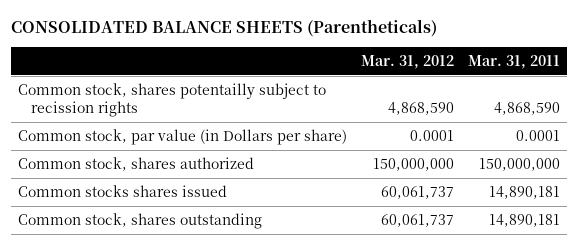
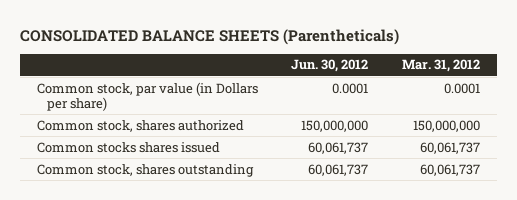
- | Mar. 31, 2012 | Mar. 31, 2011
+ | Jun. 30, 2012 | Mar. 31, 2012
- Common stock, shares potentailly subject to recission rights | 4,868,590 | 4,868,590

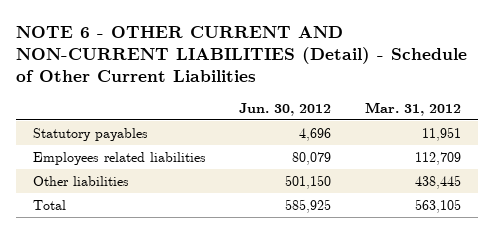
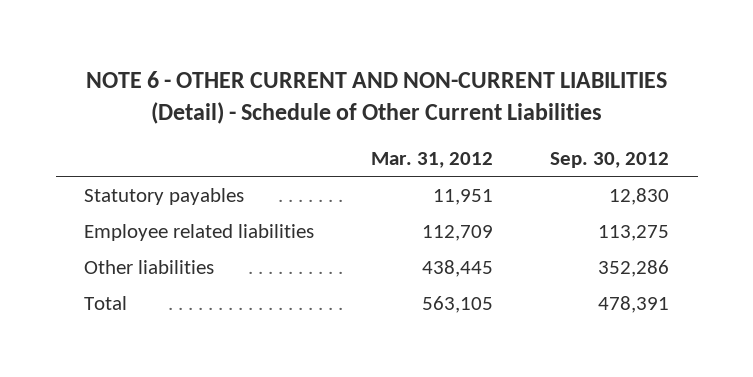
- | Jun. 30, 2012 | Mar. 31, 2012
+ | Mar. 31, 2012 | Sep. 30, 2012
- Employees related liabilities | 80,079 | 112,709
+ Employee related liabilities | 112,709 | 113,275

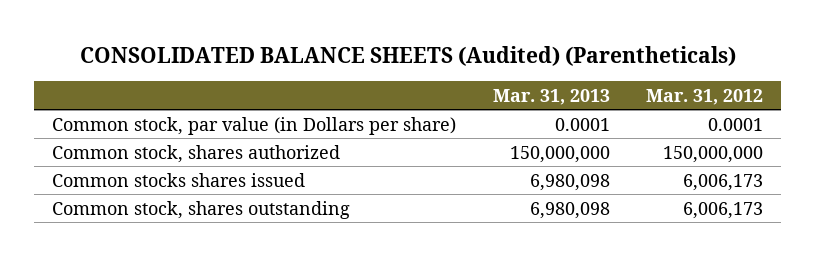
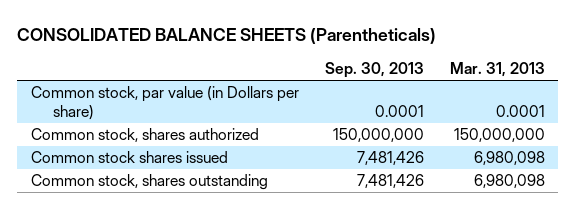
- CONSOLIDATED BALANCE SHEETS (Audited) (Parentheticals)
+ CONSOLIDATED BALANCE SHEETS (Parentheticals)
- | Mar. 31, 2013 | Mar. 31, 2012
+ | Sep. 30, 2013 | Mar. 31, 2013
- Common stocks shares issued | 6,980,098 | 6,006,173
+ Common stock shares issued | 7,481,426 | 6,980,098

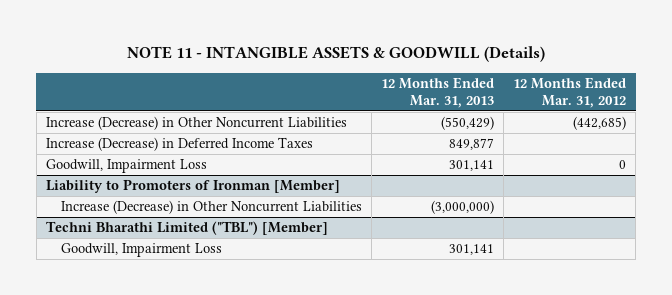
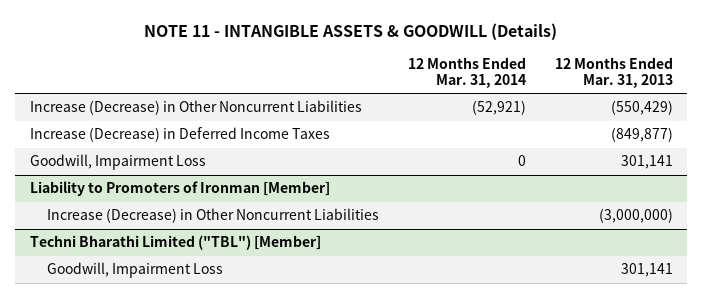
- | 12 Months Ended Mar. 31, 2013 | 12 Months Ended Mar. 31, 2012
+ | 12 Months Ended Mar. 31, 2014 | 12 Months Ended Mar. 31, 2013
- Increase (Decrease) in Deferred Income Taxes | 849,877 |
+ Increase (Decrease) in Deferred Income Taxes | | (849,877)

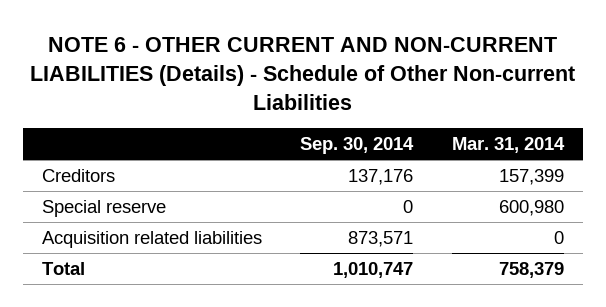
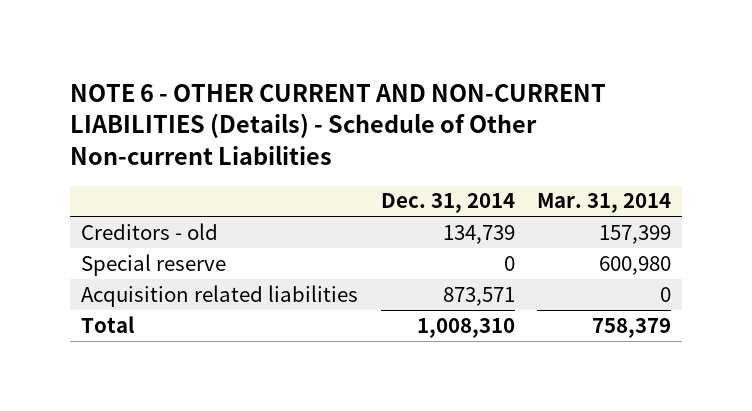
- | Sep. 30, 2014 | Mar. 31, 2014
+ | Dec. 31, 2014 | Mar. 31, 2014
- Creditors | 137,176 | 157,399
+ Creditors - old | 134,739 | 157,399

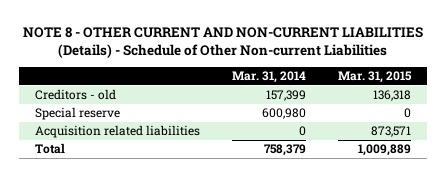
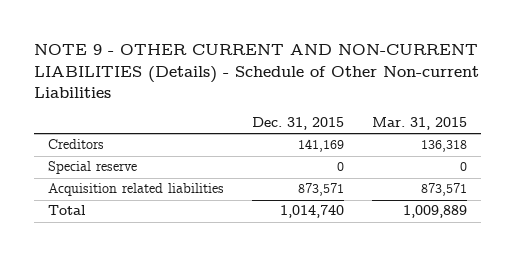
- NOTE 8 - OTHER CURRENT AND NON-CURRENT LIABILITIES (Details) - Schedule of Other Non-current Liabilities
+ NOTE 9 - OTHER CURRENT AND NON-CURRENT LIABILITIES (Details) - Schedule of Other Non-current Liabilities
- | Mar. 31, 2014 | Mar. 31, 2015
+ | Dec. 31, 2015 | Mar. 31, 2015
- Creditors - old | 157,399 | 136,318
+ Creditors | 141,169 | 136,318

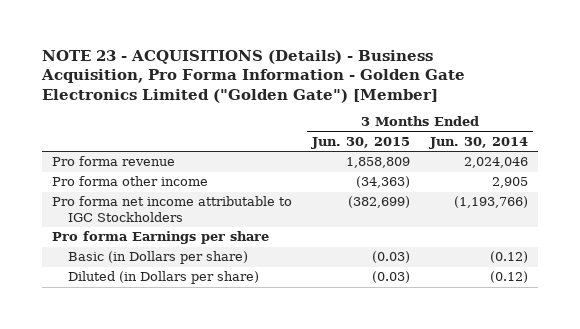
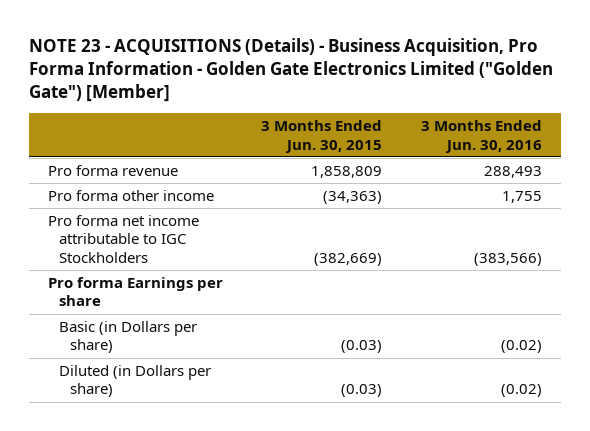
- | 3 Months Ended Jun. 30, 2015 | 3 Months Ended Jun. 30, 2014
+ | 3 Months Ended Jun. 30, 2015 | 3 Months Ended Jun. 30, 2016
- Pro forma net income attributable to IGC Stockholders | (382,699) | (1,193,766)
+ Pro forma net income attributable to IGC Stockholders | (382,669) | (383,566)

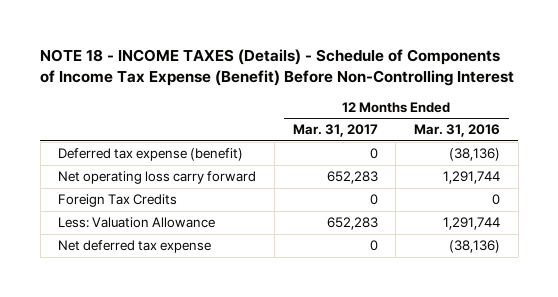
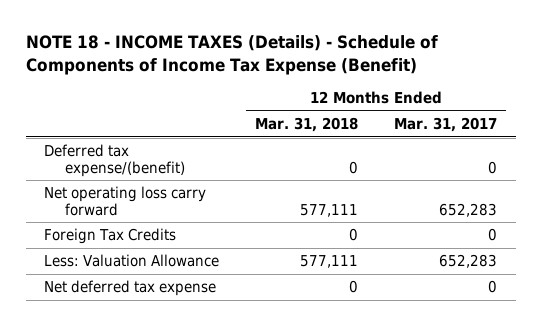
- NOTE 18 - INCOME TAXES (Details) - Schedule of Components of Income Tax Expense (Benefit) Before Non-Controlling Interest
+ NOTE 18 - INCOME TAXES (Details) - Schedule of Components of Income Tax Expense (Benefit)
- | 12 Months Ended Mar. 31, 2017 | 12 Months Ended Mar. 31, 2016
+ | 12 Months Ended Mar. 31, 2018 | 12 Months Ended Mar. 31, 2017
- Deferred tax expense (benefit) | 0 | (38,136)
+ Deferred tax expense/(benefit) | 0 | 0

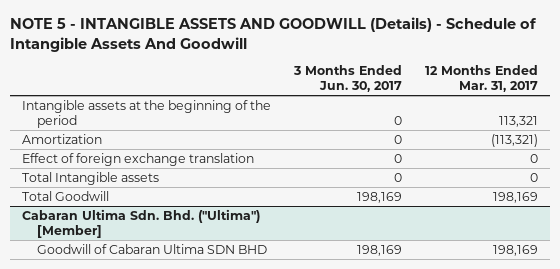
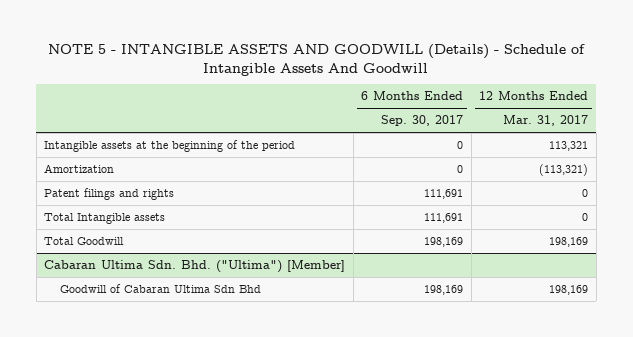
- | 3 Months Ended Jun. 30, 2017 | 12 Months Ended Mar. 31, 2017
+ | 6 Months Ended Sep. 30, 2017 | 12 Months Ended Mar. 31, 2017
- Effect of foreign exchange translation | 0 | 0
+ Patent filings and rights | 111,691 | 0
@ Cabaran Ultima Sdn. Bhd. ("Ultima") [Member]
- Goodwill of Cabaran Ultima SDN BHD | 198,169 | 198,169
+ Goodwill of Cabaran Ultima Sdn Bhd | 198,169 | 198,169

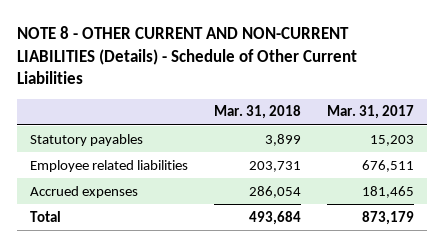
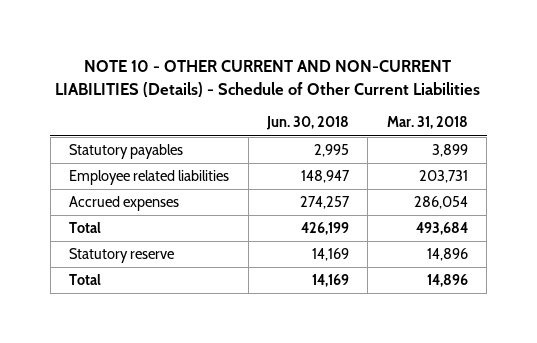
- NOTE 8 - OTHER CURRENT AND NON-CURRENT LIABILITIES (Details) - Schedule of Other Current Liabilities
+ NOTE 10 - OTHER CURRENT AND NON-CURRENT LIABILITIES (Details) - Schedule of Other Current Liabilities
- | Mar. 31, 2018 | Mar. 31, 2017
+ | Jun. 30, 2018 | Mar. 31, 2018
+ Statutory reserve | 14,169 | 14,896
+ Total | 14,169 | 14,896

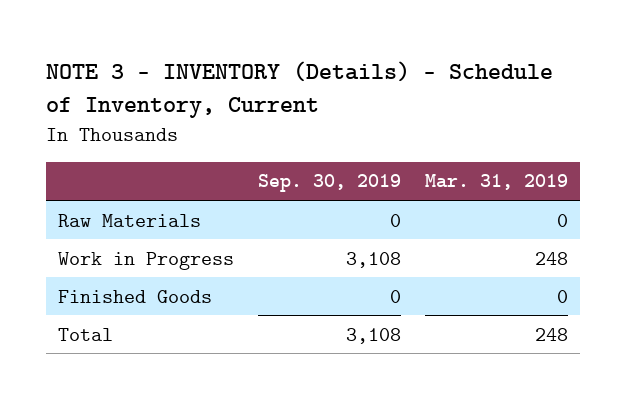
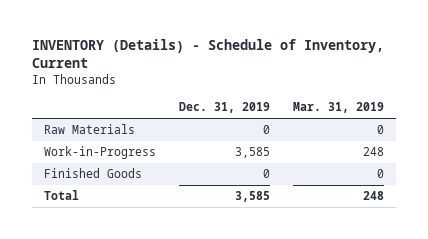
- NOTE 3 - INVENTORY (Details) - Schedule of Inventory, Current
+ INVENTORY (Details) - Schedule of Inventory, Current
- | Sep. 30, 2019 | Mar. 31, 2019
+ | Dec. 31, 2019 | Mar. 31, 2019
- Work in Progress | 3,108 | 248
+ Work-in-Progress | 3,585 | 248

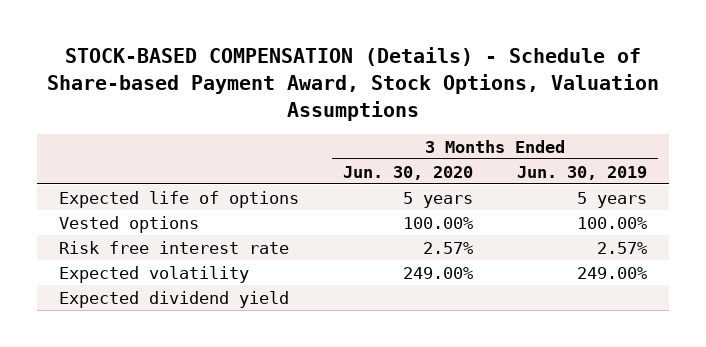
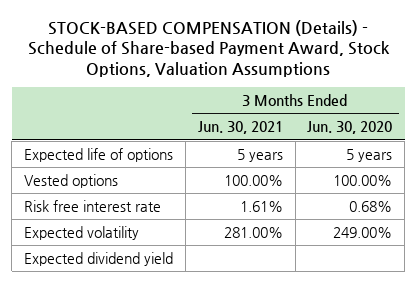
- | 3 Months Ended Jun. 30, 2020 | 3 Months Ended Jun. 30, 2019
+ | 3 Months Ended Jun. 30, 2021 | 3 Months Ended Jun. 30, 2020
- Risk free interest rate | 2.57% | 2.57%
+ Risk free interest rate | 1.61% | 0.68%

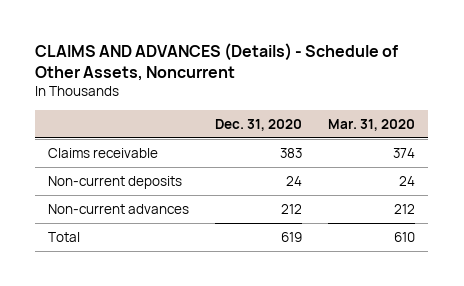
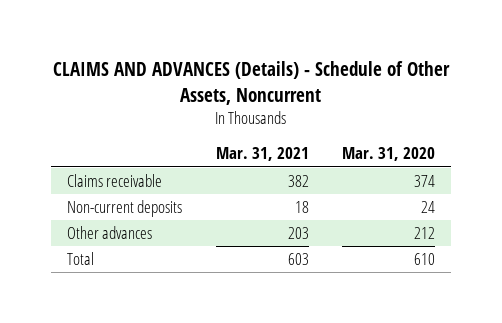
- | Dec. 31, 2020 | Mar. 31, 2020
+ | Mar. 31, 2021 | Mar. 31, 2020
- Non-current advances | 212 | 212
+ Other advances | 203 | 212

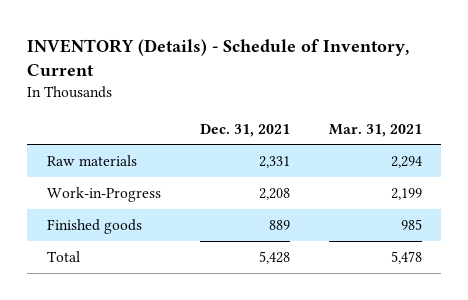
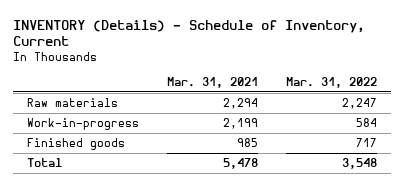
- | Dec. 31, 2021 | Mar. 31, 2021
+ | Mar. 31, 2021 | Mar. 31, 2022
- Work-in-Progress | 2,208 | 2,199
+ Work-in-progress | 2,199 | 584

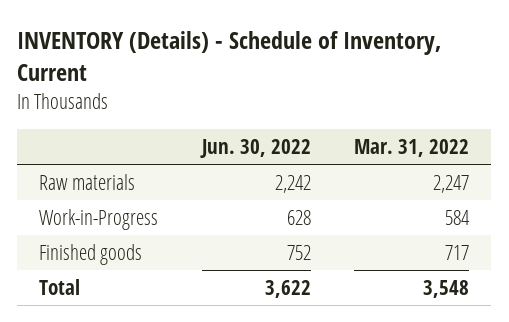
- | Mar. 31, 2021 | Mar. 31, 2022
+ | Jun. 30, 2022 | Mar. 31, 2022
- Work-in-progress | 2,199 | 584
+ Work-in-Progress | 628 | 584

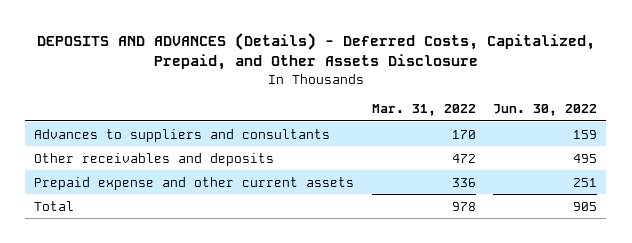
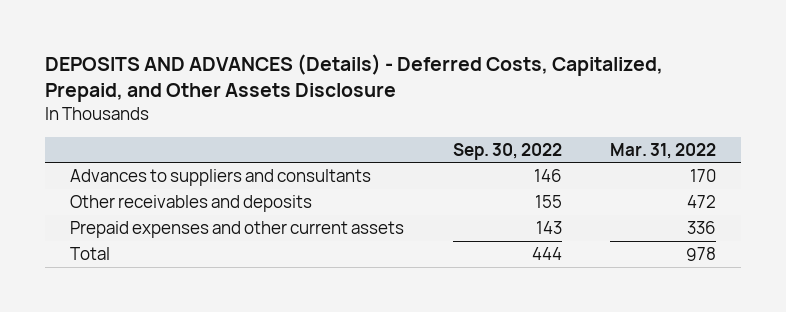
- | Mar. 31, 2022 | Jun. 30, 2022
+ | Sep. 30, 2022 | Mar. 31, 2022
- Prepaid expense and other current assets | 336 | 251
+ Prepaid expenses and other current assets | 143 | 336

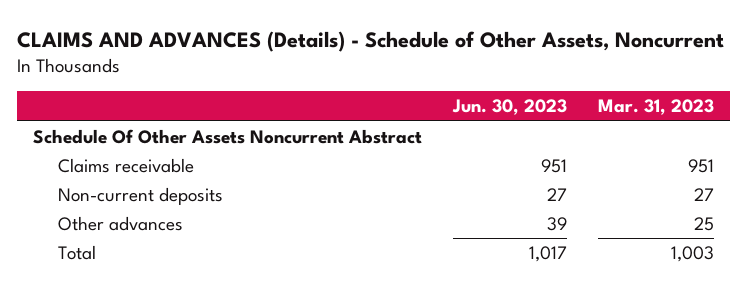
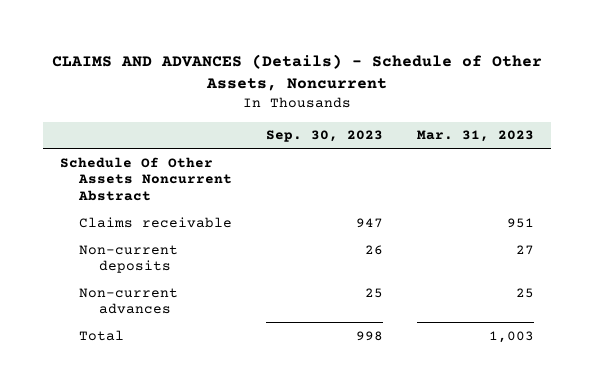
- | Jun. 30, 2023 | Mar. 31, 2023
+ | Sep. 30, 2023 | Mar. 31, 2023
- Other advances | 39 | 25
+ Non-current advances | 25 | 25

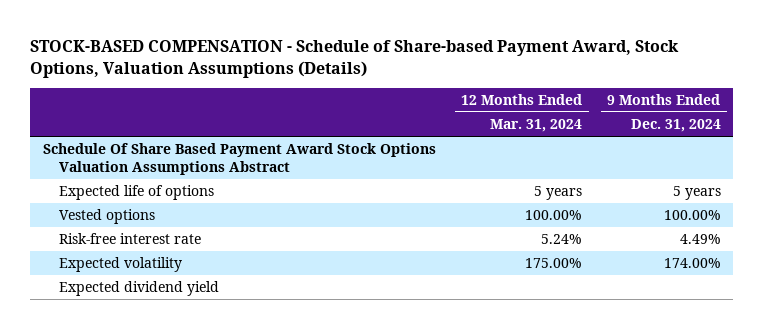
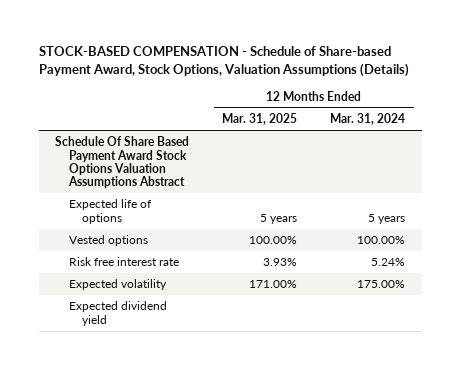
- | 12 Months Ended Mar. 31, 2024 | 9 Months Ended Dec. 31, 2024
+ | 12 Months Ended Mar. 31, 2025 | 12 Months Ended Mar. 31, 2024
- Risk-free interest rate | 5.24% | 4.49%
+ Risk free interest rate | 3.93% | 5.24%

